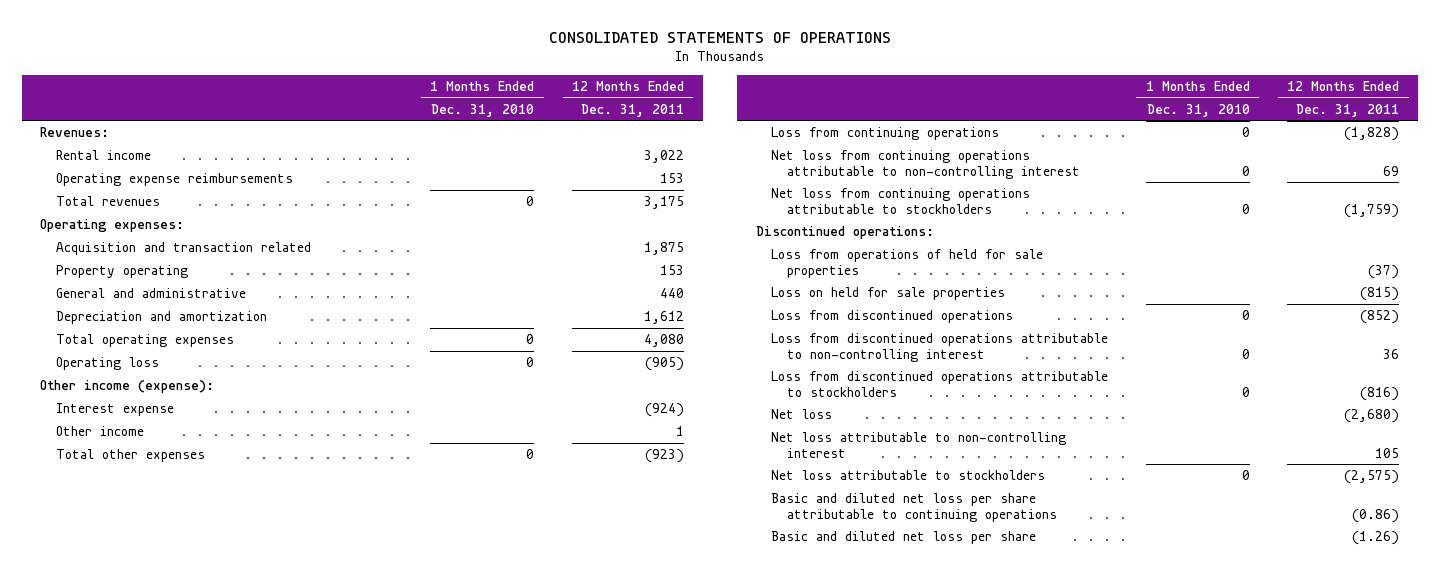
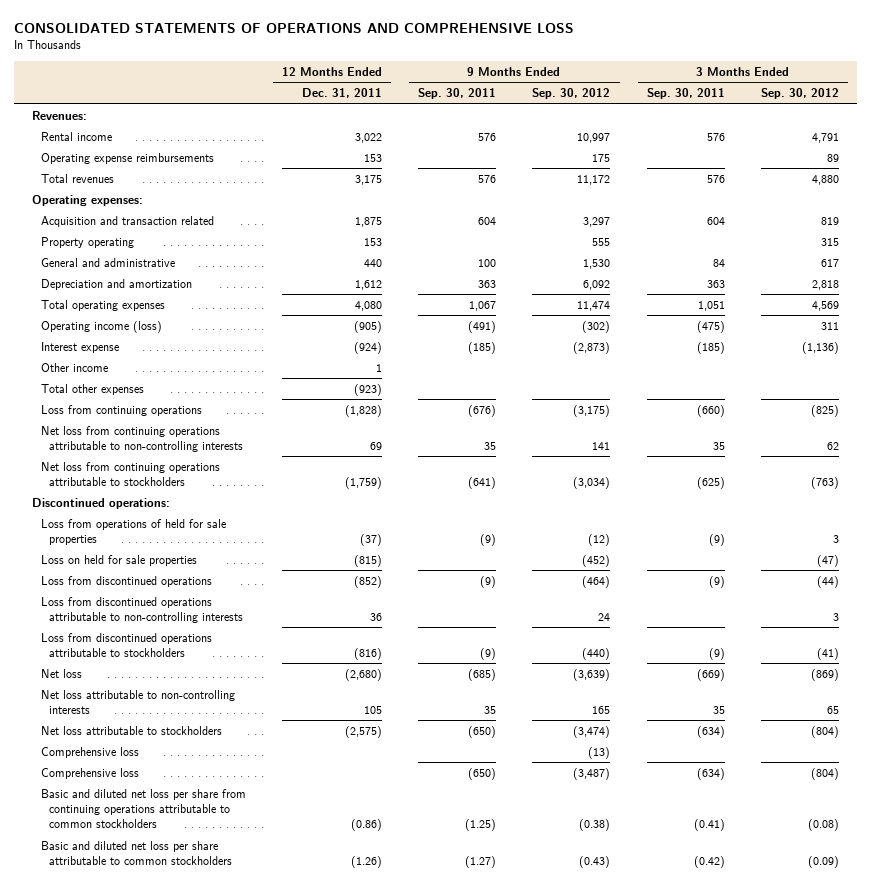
- CONSOLIDATED STATEMENTS OF OPERATIONS
+ CONSOLIDATED STATEMENTS OF OPERATIONS AND COMPREHENSIVE LOSS
- | 1 Months Ended Dec. 31, 2010 | 12 Months Ended Dec. 31, 2011
+ | 12 Months Ended Dec. 31, 2011 | 9 Months Ended Sep. 30, 2011 | 9 Months Ended Sep. 30, 2012 | 3 Months Ended Sep. 30, 2011 | 3 Months Ended Sep. 30, 2012
- Operating loss | 0 | (905)
- Other income (expense):
+ Operating income (loss) | (905) | (491) | (302) | (475) | 311
- Net loss from continuing operations attributable to non-controlling interest | 0 | 69
+ Net loss from continuing operations attributable to non-controlling interests | 69 | 35 | 141 | 35 | 62
- Loss from discontinued operations attributable to non-controlling interest | 0 | 36
+ Loss from discontinued operations attributable to non-controlling interests | 36 | | 24 | | 3
- Net loss attributable to non-controlling interest | | 105
+ Net loss attributable to non-controlling interests | 105 | 35 | 165 | 35 | 65
- Basic and diluted net loss per share attributable to continuing operations | | (0.86)
- Basic and diluted net loss per share | | (1.26)
+ Comprehensive loss | | | (13) | |
+ Comprehensive loss | | (650) | (3,487) | (634) | (804)
+ Basic and diluted net loss per share from continuing operations attributable to common stockholders | (0.86) | (1.25) | (0.38) | (0.41) | (0.08)
+ Basic and diluted net loss per share attributable to common stockholders | (1.26) | (1.27) | (0.43) | (0.42) | (0.09)

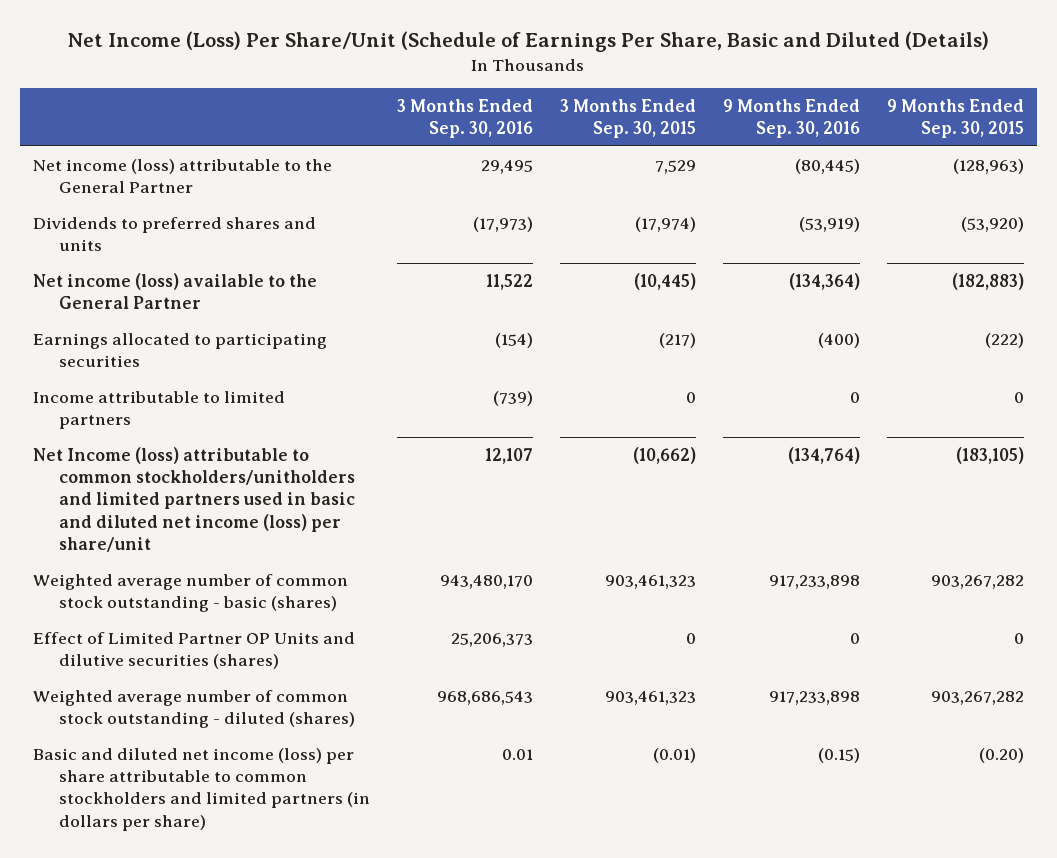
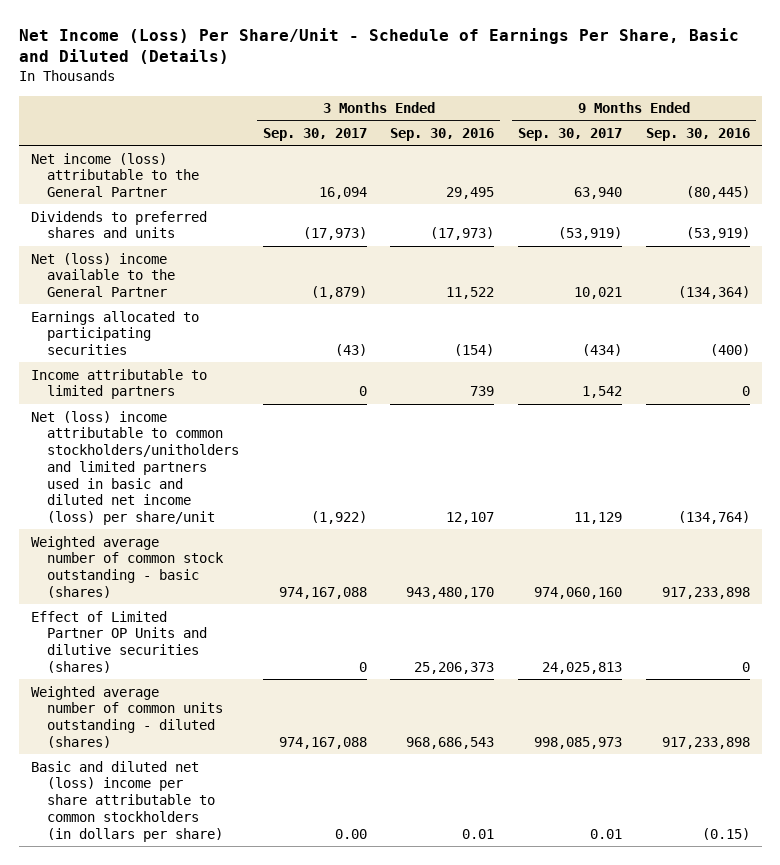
- Net Income (Loss) Per Share/Unit (Schedule of Earnings Per Share, Basic and Diluted (Details)
+ Net Income (Loss) Per Share/Unit - Schedule of Earnings Per Share, Basic and Diluted (Details)
- | 3 Months Ended Sep. 30, 2016 | 3 Months Ended Sep. 30, 2015 | 9 Months Ended Sep. 30, 2016 | 9 Months Ended Sep. 30, 2015
+ | 3 Months Ended Sep. 30, 2017 | 3 Months Ended Sep. 30, 2016 | 9 Months Ended Sep. 30, 2017 | 9 Months Ended Sep. 30, 2016
- Net income (loss) available to the General Partner | 11,522 | (10,445) | (134,364) | (182,883)
+ Net (loss) income available to the General Partner | (1,879) | 11,522 | 10,021 | (134,364)
- Income attributable to limited partners | (739) | 0 | 0 | 0
- Net Income (loss) attributable to common stockholders/unitholders and limited partners used in basic and diluted net income (loss) per share/unit | 12,107 | (10,662) | (134,764) | (183,105)
+ Income attributable to limited partners | 0 | 739 | 1,542 | 0
+ Net (loss) income attributable to common stockholders/unitholders and limited partners used in basic and diluted net income (loss) per share/unit | (1,922) | 12,107 | 11,129 | (134,764)
- Weighted average number of common stock outstanding - diluted (shares) | 968,686,543 | 903,461,323 | 917,233,898 | 903,267,282
- Basic and diluted net income (loss) per share attributable to common stockholders and limited partners (in dollars per share) | 0.01 | (0.01) | (0.15) | (0.20)
+ Weighted average number of common units outstanding - diluted (shares) | 974,167,088 | 968,686,543 | 998,085,973 | 917,233,898
+ Basic and diluted net (loss) income per share attributable to common stockholders (in dollars per share) | 0.00 | 0.01 | 0.01 | (0.15)

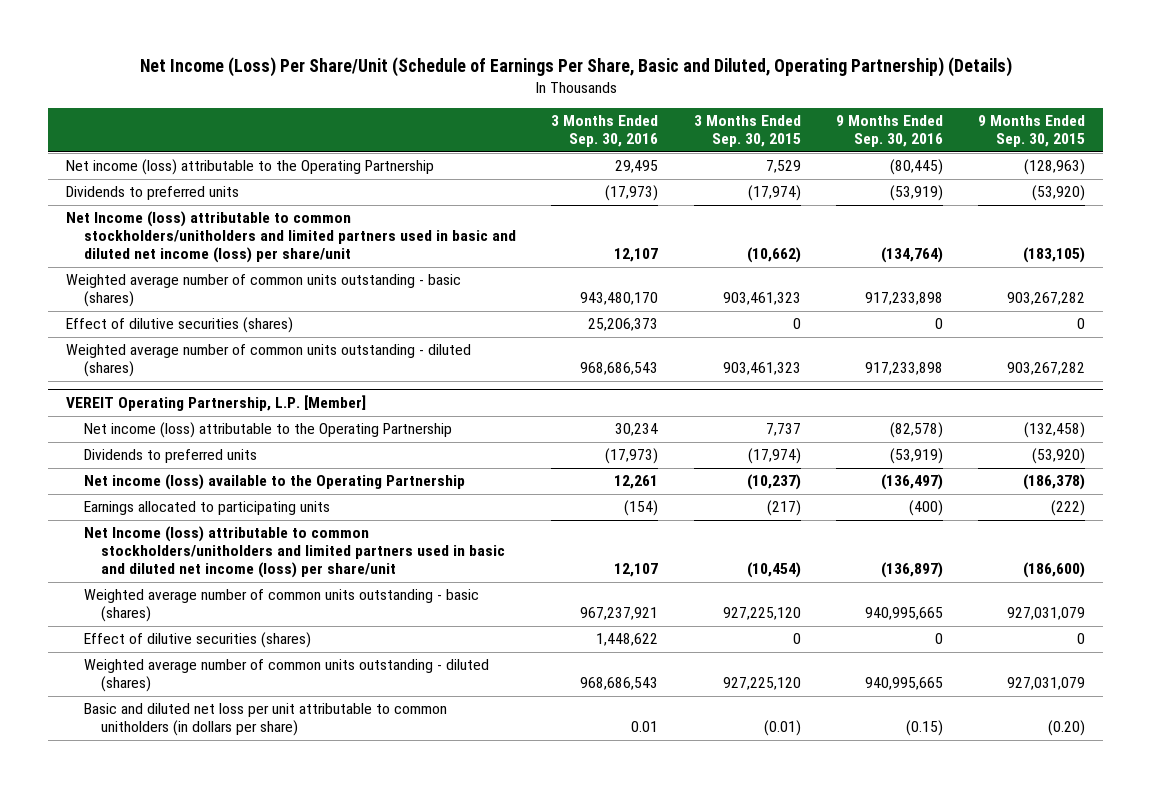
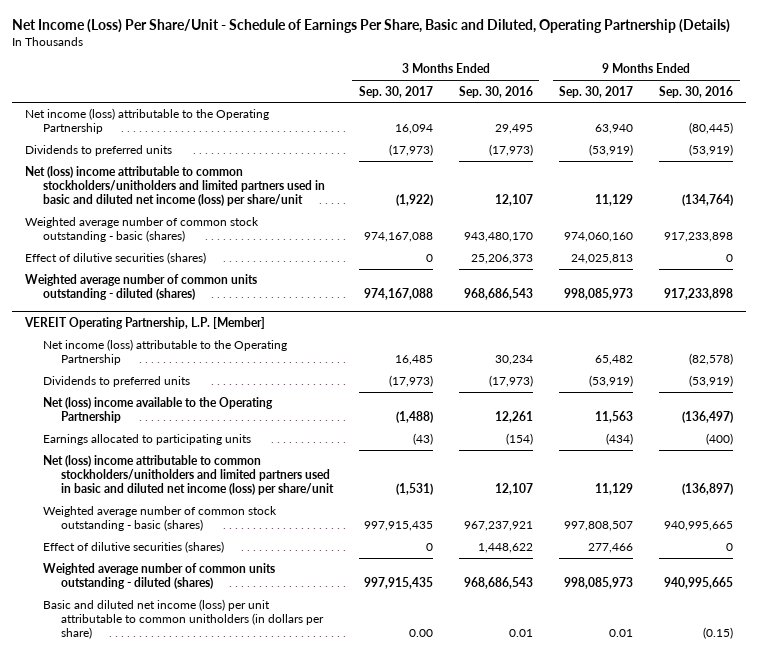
- Net Income (Loss) Per Share/Unit (Schedule of Earnings Per Share, Basic and Diluted, Operating Partnership) (Details)
+ Net Income (Loss) Per Share/Unit - Schedule of Earnings Per Share, Basic and Diluted, Operating Partnership (Details)
- | 3 Months Ended Sep. 30, 2016 | 3 Months Ended Sep. 30, 2015 | 9 Months Ended Sep. 30, 2016 | 9 Months Ended Sep. 30, 2015
+ | 3 Months Ended Sep. 30, 2017 | 3 Months Ended Sep. 30, 2016 | 9 Months Ended Sep. 30, 2017 | 9 Months Ended Sep. 30, 2016
- Net Income (loss) attributable to common stockholders/unitholders and limited partners used in basic and diluted net income (loss) per share/unit | 12,107 | (10,662) | (134,764) | (183,105)
- Weighted average number of common units outstanding - basic (shares) | 943,480,170 | 903,461,323 | 917,233,898 | 903,267,282
+ Net (loss) income attributable to common stockholders/unitholders and limited partners used in basic and diluted net income (loss) per share/unit | (1,922) | 12,107 | 11,129 | (134,764)
+ Weighted average number of common stock outstanding - basic (shares) | 974,167,088 | 943,480,170 | 974,060,160 | 917,233,898
@ VEREIT Operating Partnership, L.P. [Member]
- Net income (loss) available to the Operating Partnership | 12,261 | (10,237) | (136,497) | (186,378)
+ Net (loss) income available to the Operating Partnership | (1,488) | 12,261 | 11,563 | (136,497)
- Net Income (loss) attributable to common stockholders/unitholders and limited partners used in basic and diluted net income (loss) per share/unit | 12,107 | (10,454) | (136,897) | (186,600)
- Weighted average number of common units outstanding - basic (shares) | 967,237,921 | 927,225,120 | 940,995,665 | 927,031,079
+ Net (loss) income attributable to common stockholders/unitholders and limited partners used in basic and diluted net income (loss) per share/unit | (1,531) | 12,107 | 11,129 | (136,897)
+ Weighted average number of common stock outstanding - basic (shares) | 997,915,435 | 967,237,921 | 997,808,507 | 940,995,665
- Basic and diluted net loss per unit attributable to common unitholders (in dollars per share) | 0.01 | (0.01) | (0.15) | (0.20)
+ Basic and diluted net income (loss) per unit attributable to common unitholders (in dollars per share) | 0.00 | 0.01 | 0.01 | (0.15)

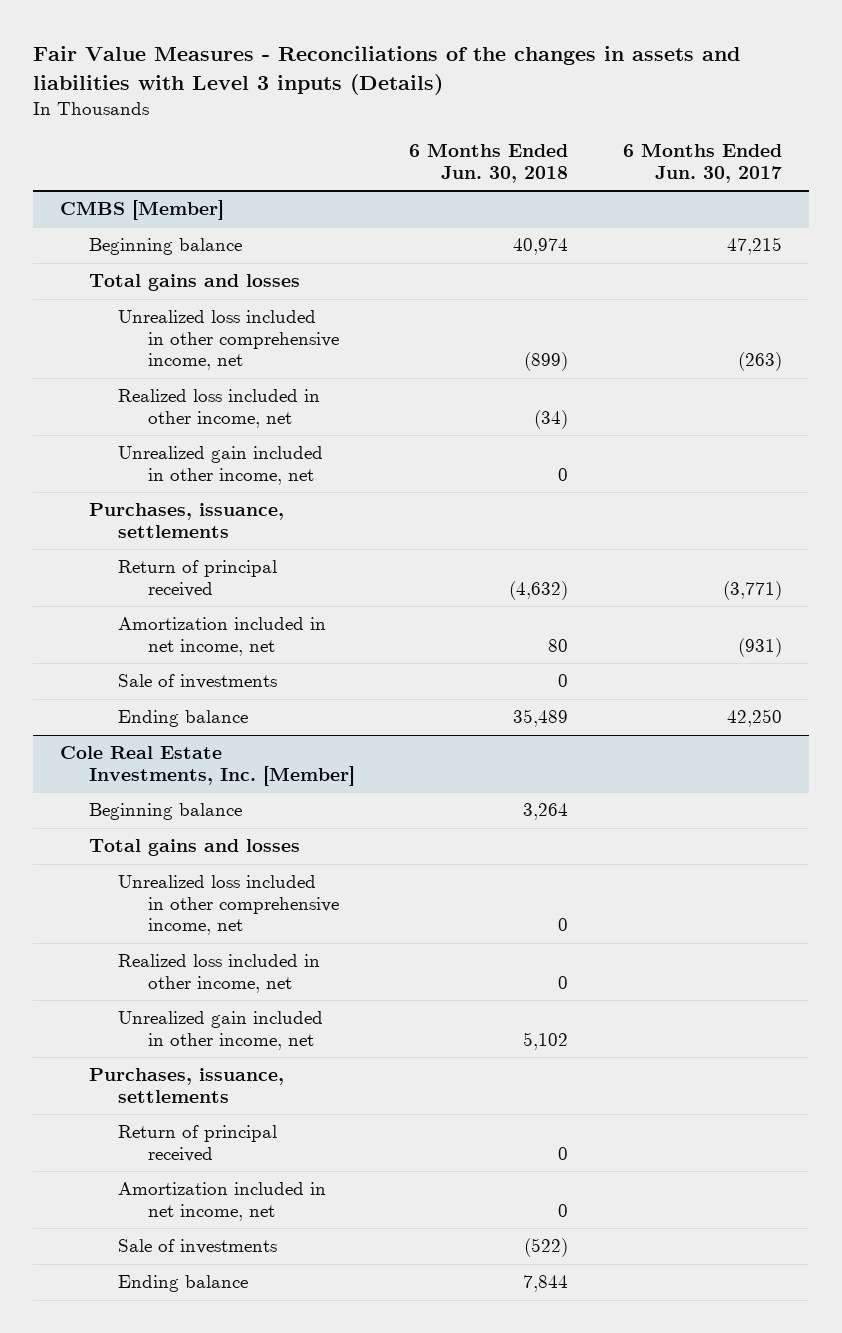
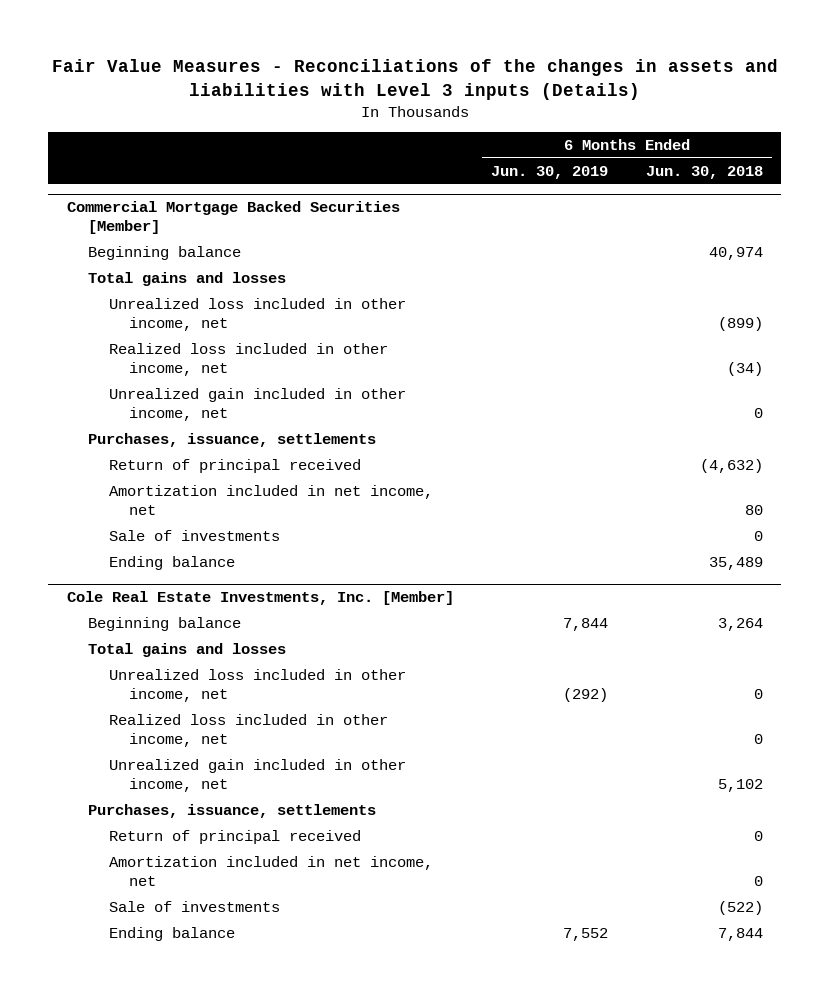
- | 6 Months Ended Jun. 30, 2018 | 6 Months Ended Jun. 30, 2017
+ | 6 Months Ended Jun. 30, 2019 | 6 Months Ended Jun. 30, 2018
- CMBS [Member]
+ Commercial Mortgage Backed Securities [Member]
- Unrealized loss included in other comprehensive income, net | (899) | (263)
+ Unrealized loss included in other income, net | | (899)
@ Cole Real Estate Investments, Inc. [Member]
- Unrealized loss included in other comprehensive income, net | 0 |
+ Unrealized loss included in other income, net | (292) | 0

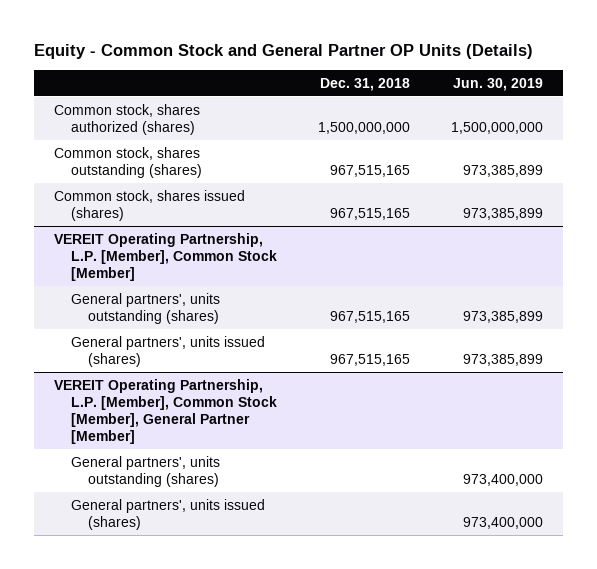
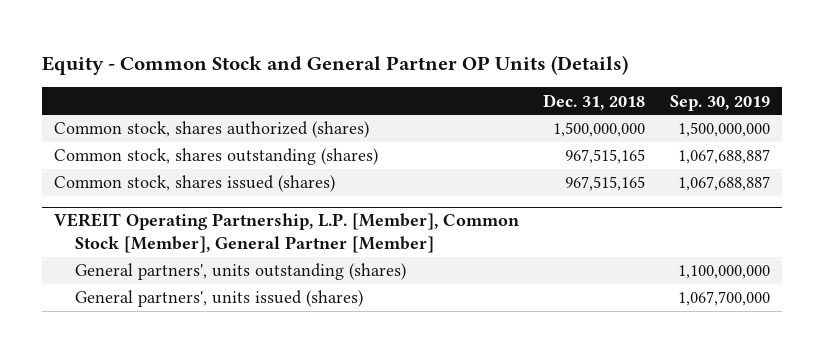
- | Dec. 31, 2018 | Jun. 30, 2019
+ | Dec. 31, 2018 | Sep. 30, 2019
- VEREIT Operating Partnership, L.P. [Member], Common Stock [Member]
- General partners', units outstanding (shares) | 967,515,165 | 973,385,899
- General partners', units issued (shares) | 967,515,165 | 973,385,899

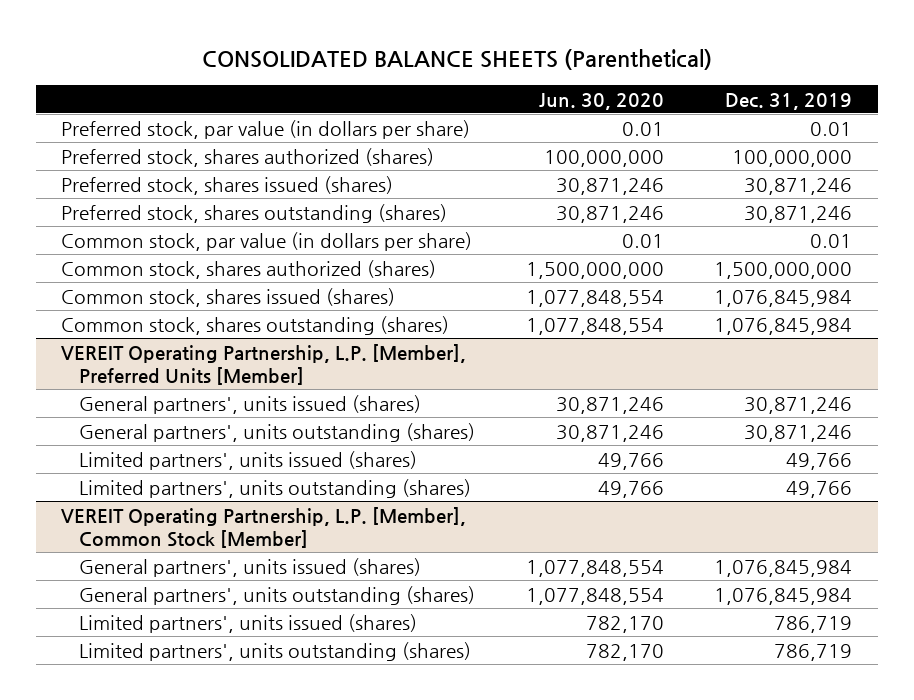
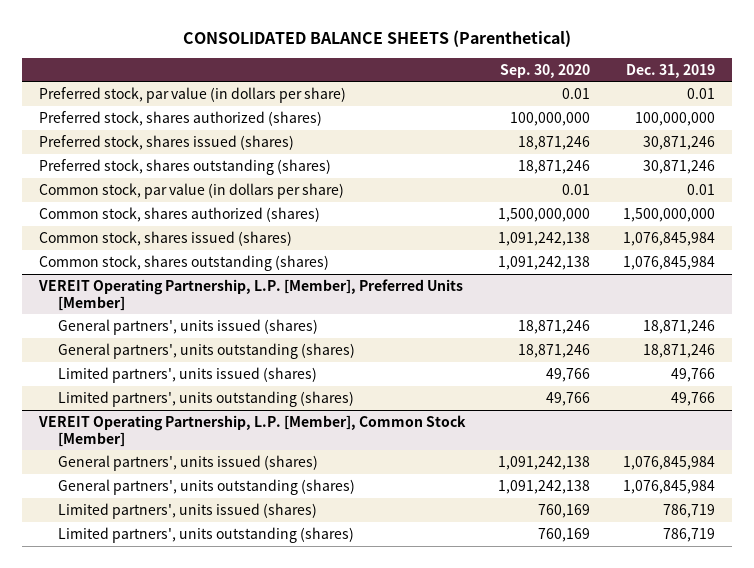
- | Jun. 30, 2020 | Dec. 31, 2019
+ | Sep. 30, 2020 | Dec. 31, 2019
@ VEREIT Operating Partnership, L.P. [Member], Preferred Units [Member]
- General partners', units issued (shares) | 30,871,246 | 30,871,246
- General partners', units outstanding (shares) | 30,871,246 | 30,871,246
+ General partners', units issued (shares) | 18,871,246 | 18,871,246
+ General partners', units outstanding (shares) | 18,871,246 | 18,871,246

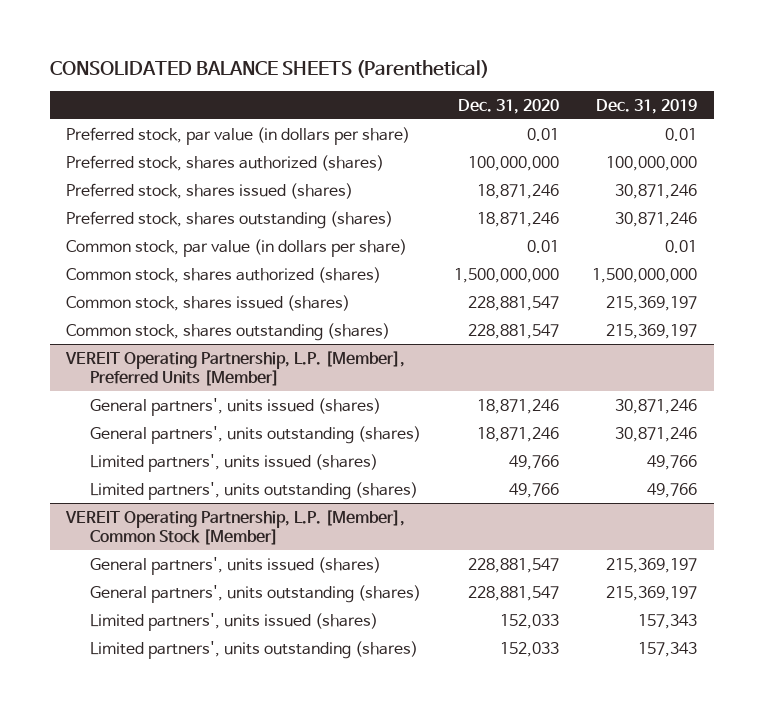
- | Sep. 30, 2020 | Dec. 31, 2019
+ | Dec. 31, 2020 | Dec. 31, 2019
- Common stock, shares issued (shares) | 1,091,242,138 | 1,076,845,984
- Common stock, shares outstanding (shares) | 1,091,242,138 | 1,076,845,984
+ Common stock, shares issued (shares) | 228,881,547 | 215,369,197
+ Common stock, shares outstanding (shares) | 228,881,547 | 215,369,197
@ VEREIT Operating Partnership, L.P. [Member], Preferred Units [Member]
- General partners', units issued (shares) | 18,871,246 | 18,871,246
- General partners', units outstanding (shares) | 18,871,246 | 18,871,246
+ General partners', units issued (shares) | 18,871,246 | 30,871,246
+ General partners', units outstanding (shares) | 18,871,246 | 30,871,246
@ VEREIT Operating Partnership, L.P. [Member], Common Stock [Member]
- General partners', units issued (shares) | 1,091,242,138 | 1,076,845,984
- General partners', units outstanding (shares) | 1,091,242,138 | 1,076,845,984
- Limited partners', units issued (shares) | 760,169 | 786,719
- Limited partners', units outstanding (shares) | 760,169 | 786,719
+ General partners', units issued (shares) | 228,881,547 | 215,369,197
+ General partners', units outstanding (shares) | 228,881,547 | 215,369,197
+ Limited partners', units issued (shares) | 152,033 | 157,343
+ Limited partners', units outstanding (shares) | 152,033 | 157,343

